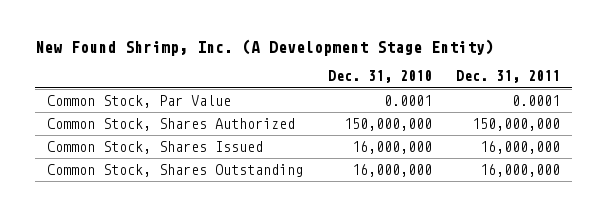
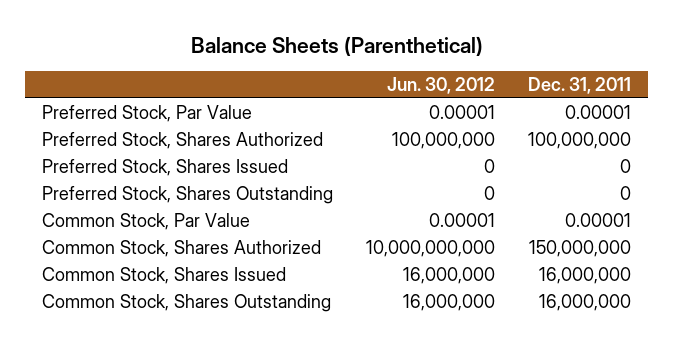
- New Found Shrimp, Inc. (A Development Stage Entity)
+ Balance Sheets (Parenthetical)
- | Dec. 31, 2010 | Dec. 31, 2011
+ | Jun. 30, 2012 | Dec. 31, 2011
- Common Stock, Par Value | 0.0001 | 0.0001
+ Preferred Stock, Par Value | 0.00001 | 0.00001
+ Preferred Stock, Shares Authorized | 100,000,000 | 100,000,000
+ Preferred Stock, Shares Issued | 0 | 0
+ Preferred Stock, Shares Outstanding | 0 | 0
+ Common Stock, Par Value | 0.00001 | 0.00001

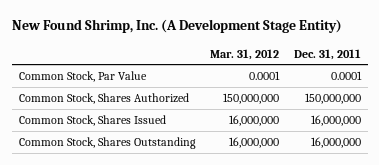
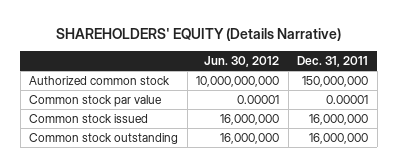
- New Found Shrimp, Inc. (A Development Stage Entity)
+ SHAREHOLDERS' EQUITY (Details Narrative)
- | Mar. 31, 2012 | Dec. 31, 2011
+ | Jun. 30, 2012 | Dec. 31, 2011
- Common Stock, Par Value | 0.0001 | 0.0001
- Common Stock, Shares Authorized | 150,000,000 | 150,000,000
- Common Stock, Shares Issued | 16,000,000 | 16,000,000
- Common Stock, Shares Outstanding | 16,000,000 | 16,000,000
+ Authorized common stock | 10,000,000,000 | 150,000,000
+ Common stock par value | 0.00001 | 0.00001
+ Common stock issued | 16,000,000 | 16,000,000
+ Common stock outstanding | 16,000,000 | 16,000,000

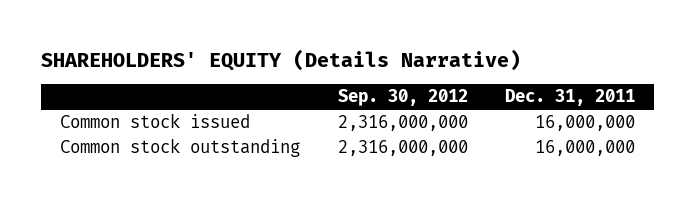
- | Jun. 30, 2012 | Dec. 31, 2011
+ | Sep. 30, 2012 | Dec. 31, 2011
- Authorized common stock | 10,000,000,000 | 150,000,000
- Common stock par value | 0.00001 | 0.00001

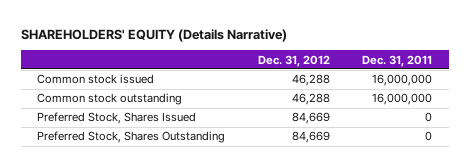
- | Sep. 30, 2012 | Dec. 31, 2011
+ | Dec. 31, 2012 | Dec. 31, 2011
+ Preferred Stock, Shares Issued | 84,669 | 0
+ Preferred Stock, Shares Outstanding | 84,669 | 0

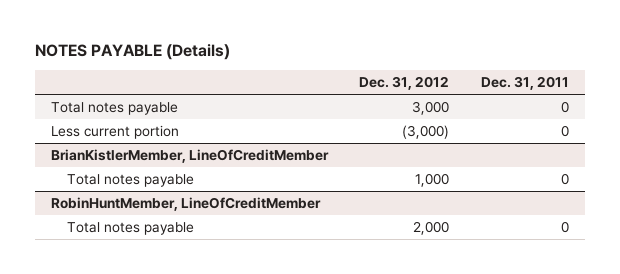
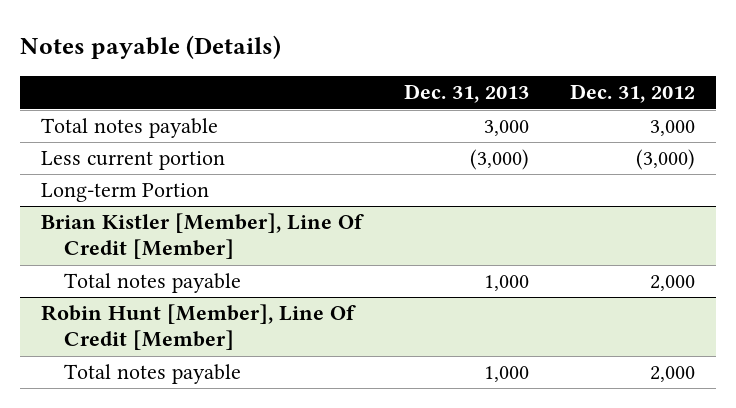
- NOTES PAYABLE (Details)
+ Notes payable (Details)
- | Dec. 31, 2012 | Dec. 31, 2011
+ | Dec. 31, 2013 | Dec. 31, 2012
- BrianKistlerMember, LineOfCreditMember
- Total notes payable | 1,000 | 0
- RobinHuntMember, LineOfCreditMember
+ Long-term Portion
+ Brian Kistler [Member], Line Of Credit [Member]
+ Robin Hunt [Member], Line Of Credit [Member]
+ Total notes payable | 1,000 | 2,000

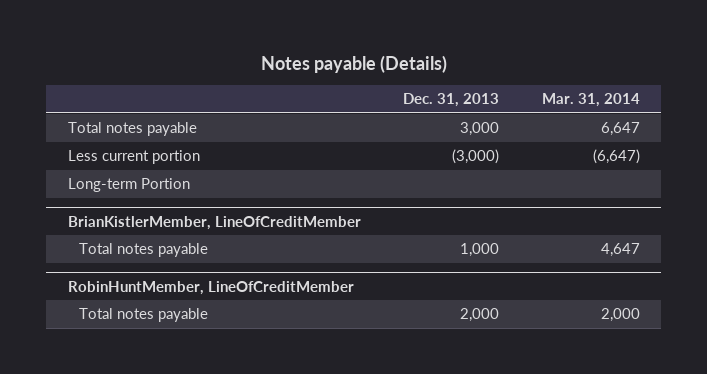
- | Dec. 31, 2013 | Dec. 31, 2012
+ | Dec. 31, 2013 | Mar. 31, 2014
- Brian Kistler [Member], Line Of Credit [Member]
- Total notes payable | 1,000 | 2,000
- Robin Hunt [Member], Line Of Credit [Member]
+ BrianKistlerMember, LineOfCreditMember
+ RobinHuntMember, LineOfCreditMember
+ Total notes payable | 2,000 | 2,000

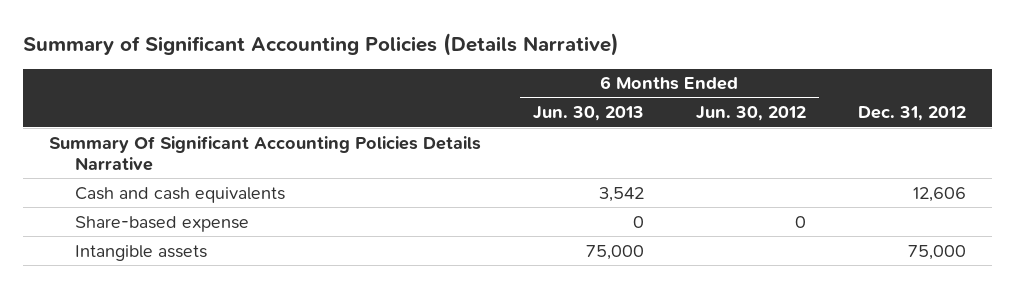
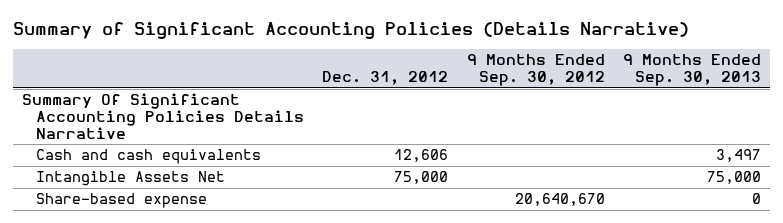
- | 6 Months Ended Jun. 30, 2013 | 6 Months Ended Jun. 30, 2012 | Dec. 31, 2012
+ | Dec. 31, 2012 | 9 Months Ended Sep. 30, 2012 | 9 Months Ended Sep. 30, 2013
+ Intangible Assets Net | 75,000 | | 75,000
- Intangible assets | 75,000 | | 75,000

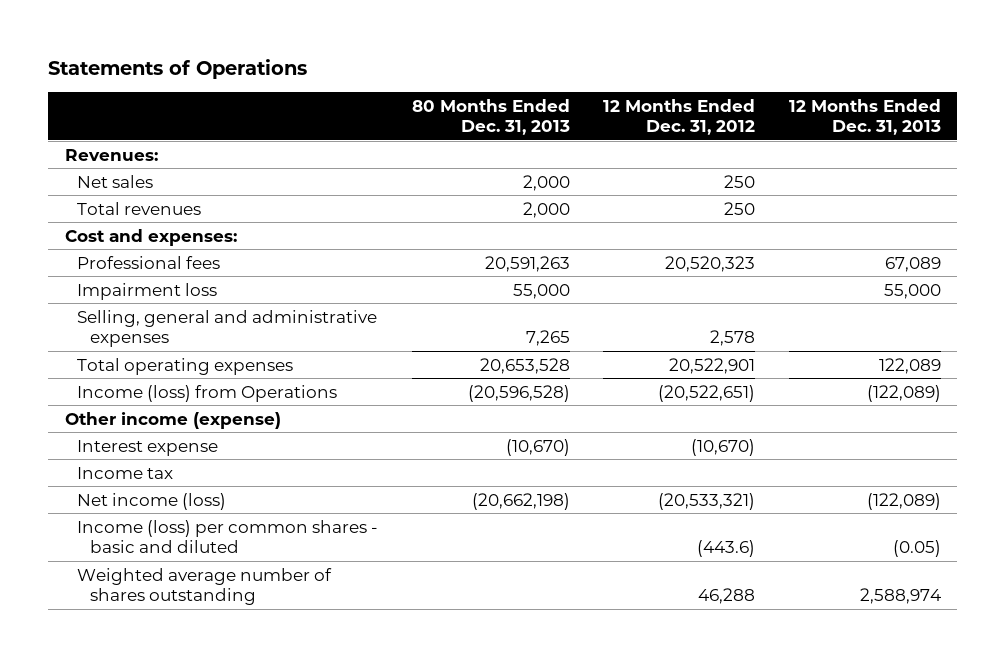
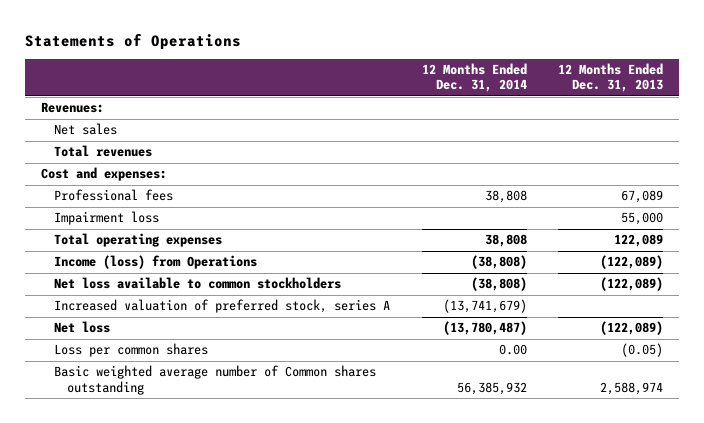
- | 80 Months Ended Dec. 31, 2013 | 12 Months Ended Dec. 31, 2012 | 12 Months Ended Dec. 31, 2013
+ | 12 Months Ended Dec. 31, 2014 | 12 Months Ended Dec. 31, 2013
- Selling, general and administrative expenses | 7,265 | 2,578 |
- Other income (expense)
- Interest expense | (10,670) | (10,670) |
- Income tax
- Net income (loss) | (20,662,198) | (20,533,321) | (122,089)
- Income (loss) per common shares - basic and diluted | | (443.6) | (0.05)
- Weighted average number of shares outstanding | | 46,288 | 2,588,974
+ Net loss available to common stockholders | (38,808) | (122,089)
+ Increased valuation of preferred stock, series A | (13,741,679) |
+ Net loss | (13,780,487) | (122,089)
+ Loss per common shares | 0.00 | (0.05)
+ Basic weighted average number of Common shares outstanding | 56,385,932 | 2,588,974

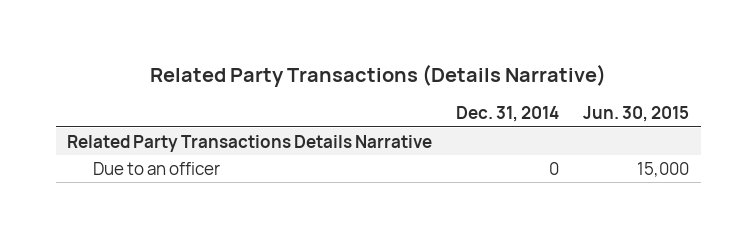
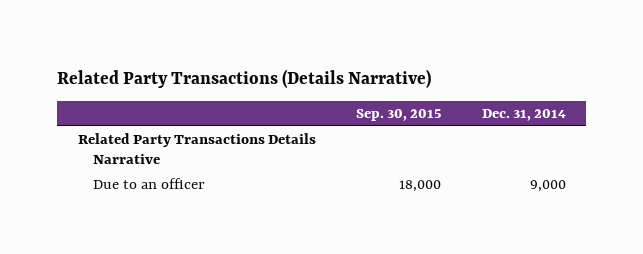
- | Dec. 31, 2014 | Jun. 30, 2015
+ | Sep. 30, 2015 | Dec. 31, 2014
- Due to an officer | 0 | 15,000
+ Due to an officer | 18,000 | 9,000

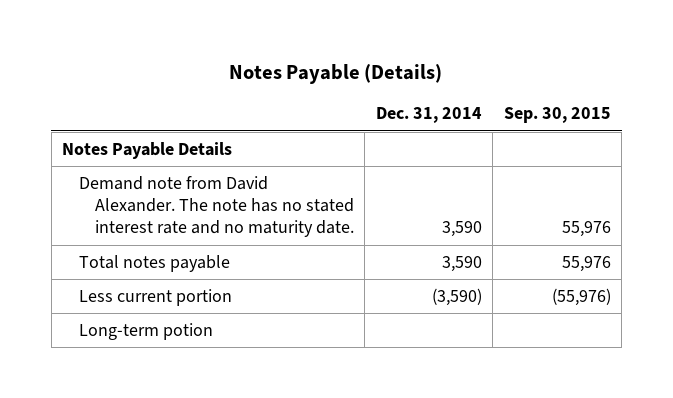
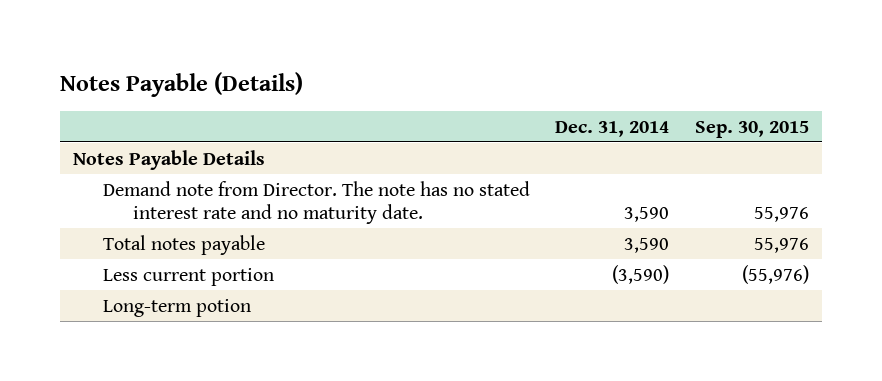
- Demand note from David Alexander. The note has no stated interest rate and no maturity date. | 3,590 | 55,976
+ Demand note from Director. The note has no stated interest rate and no maturity date. | 3,590 | 55,976

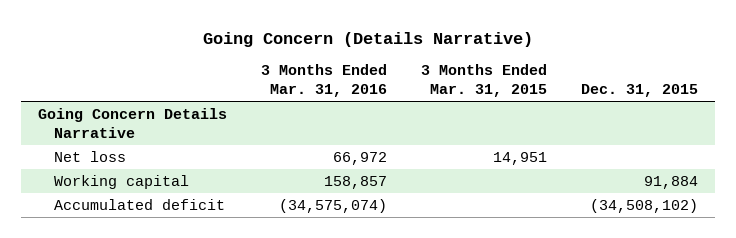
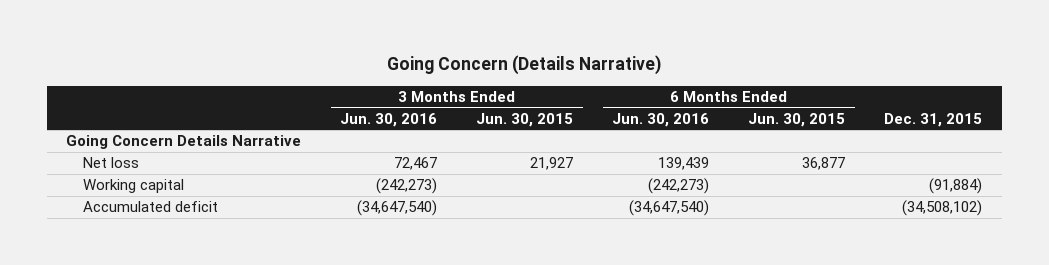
- | 3 Months Ended Mar. 31, 2016 | 3 Months Ended Mar. 31, 2015 | Dec. 31, 2015
+ | 3 Months Ended Jun. 30, 2016 | 3 Months Ended Jun. 30, 2015 | 6 Months Ended Jun. 30, 2016 | 6 Months Ended Jun. 30, 2015 | Dec. 31, 2015
- Working capital | 158,857 | | 91,884
+ Working capital | (242,273) | | (242,273) | | (91,884)

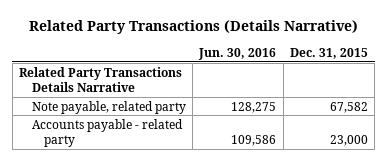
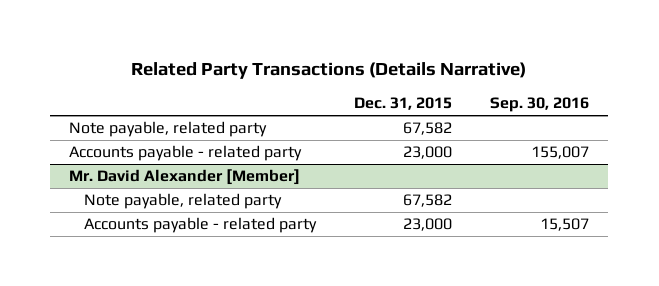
- | Jun. 30, 2016 | Dec. 31, 2015
+ | Dec. 31, 2015 | Sep. 30, 2016
- Related Party Transactions Details Narrative
+ Mr. David Alexander [Member]
+ Note payable, related party | 67,582 |
+ Accounts payable - related party | 23,000 | 15,507

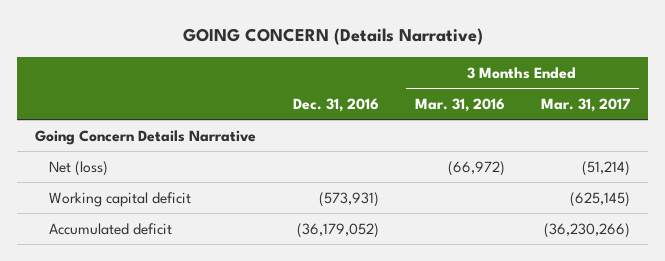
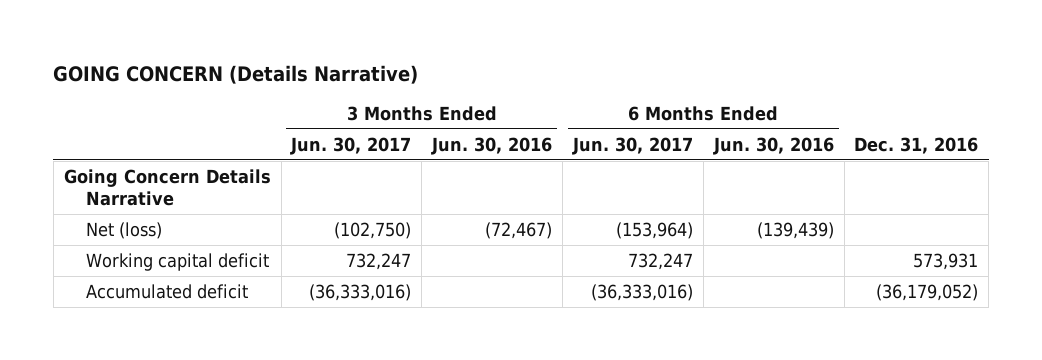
- | Dec. 31, 2016 | 3 Months Ended Mar. 31, 2016 | 3 Months Ended Mar. 31, 2017
+ | 3 Months Ended Jun. 30, 2017 | 3 Months Ended Jun. 30, 2016 | 6 Months Ended Jun. 30, 2017 | 6 Months Ended Jun. 30, 2016 | Dec. 31, 2016
- Working capital deficit | (573,931) | | (625,145)
+ Working capital deficit | 732,247 | | 732,247 | | 573,931

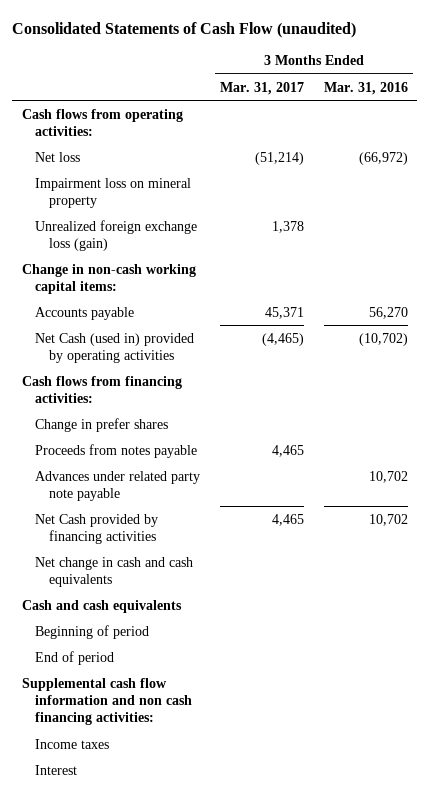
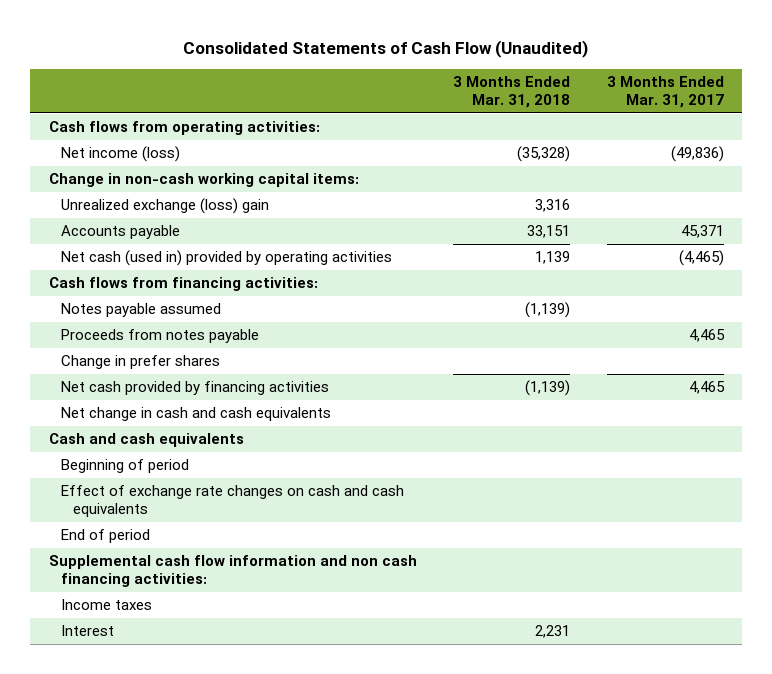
- Consolidated Statements of Cash Flow (unaudited)
+ Consolidated Statements of Cash Flow (Unaudited)
- | 3 Months Ended Mar. 31, 2017 | 3 Months Ended Mar. 31, 2016
+ | 3 Months Ended Mar. 31, 2018 | 3 Months Ended Mar. 31, 2017
- Net loss | (51,214) | (66,972)
- Impairment loss on mineral property
- Unrealized foreign exchange loss (gain) | 1,378 |
+ Net income (loss) | (35,328) | (49,836)
+ Unrealized exchange (loss) gain | 3,316 |
- Net Cash (used in) provided by operating activities | (4,465) | (10,702)
+ Net cash (used in) provided by operating activities | 1,139 | (4,465)
+ Notes payable assumed | (1,139) |
- Advances under related party note payable | | 10,702
- Net Cash provided by financing activities | 4,465 | 10,702
moved down: Change in prefer shares
+ Net cash provided by financing activities | (1,139) | 4,465
+ Effect of exchange rate changes on cash and cash equivalents

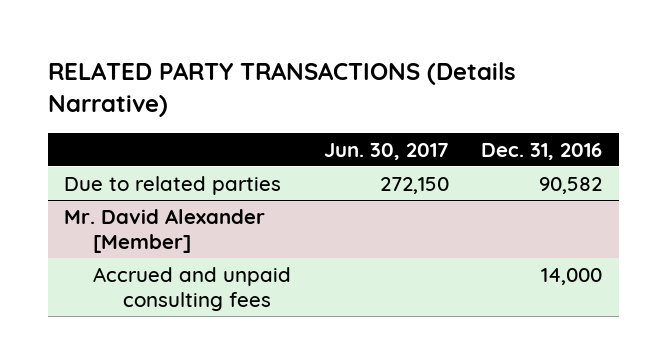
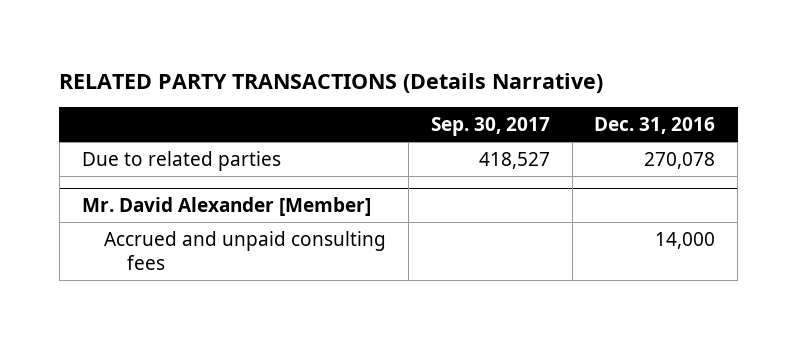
- | Jun. 30, 2017 | Dec. 31, 2016
+ | Sep. 30, 2017 | Dec. 31, 2016
- Due to related parties | 272,150 | 90,582
+ Due to related parties | 418,527 | 270,078

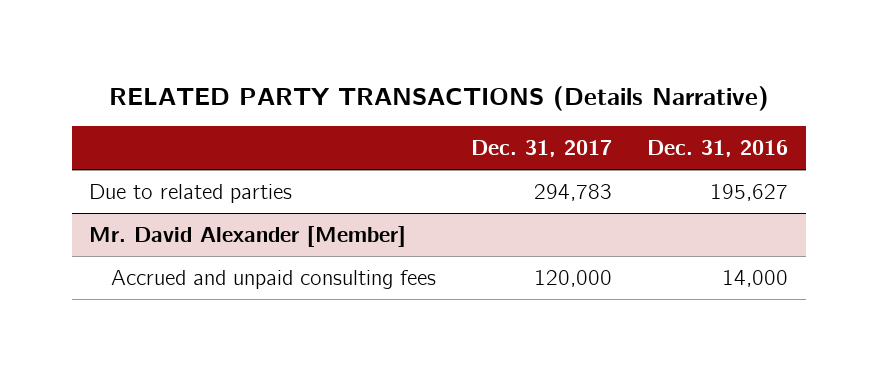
- | Sep. 30, 2017 | Dec. 31, 2016
+ | Dec. 31, 2017 | Dec. 31, 2016
- Due to related parties | 418,527 | 270,078
+ Due to related parties | 294,783 | 195,627

